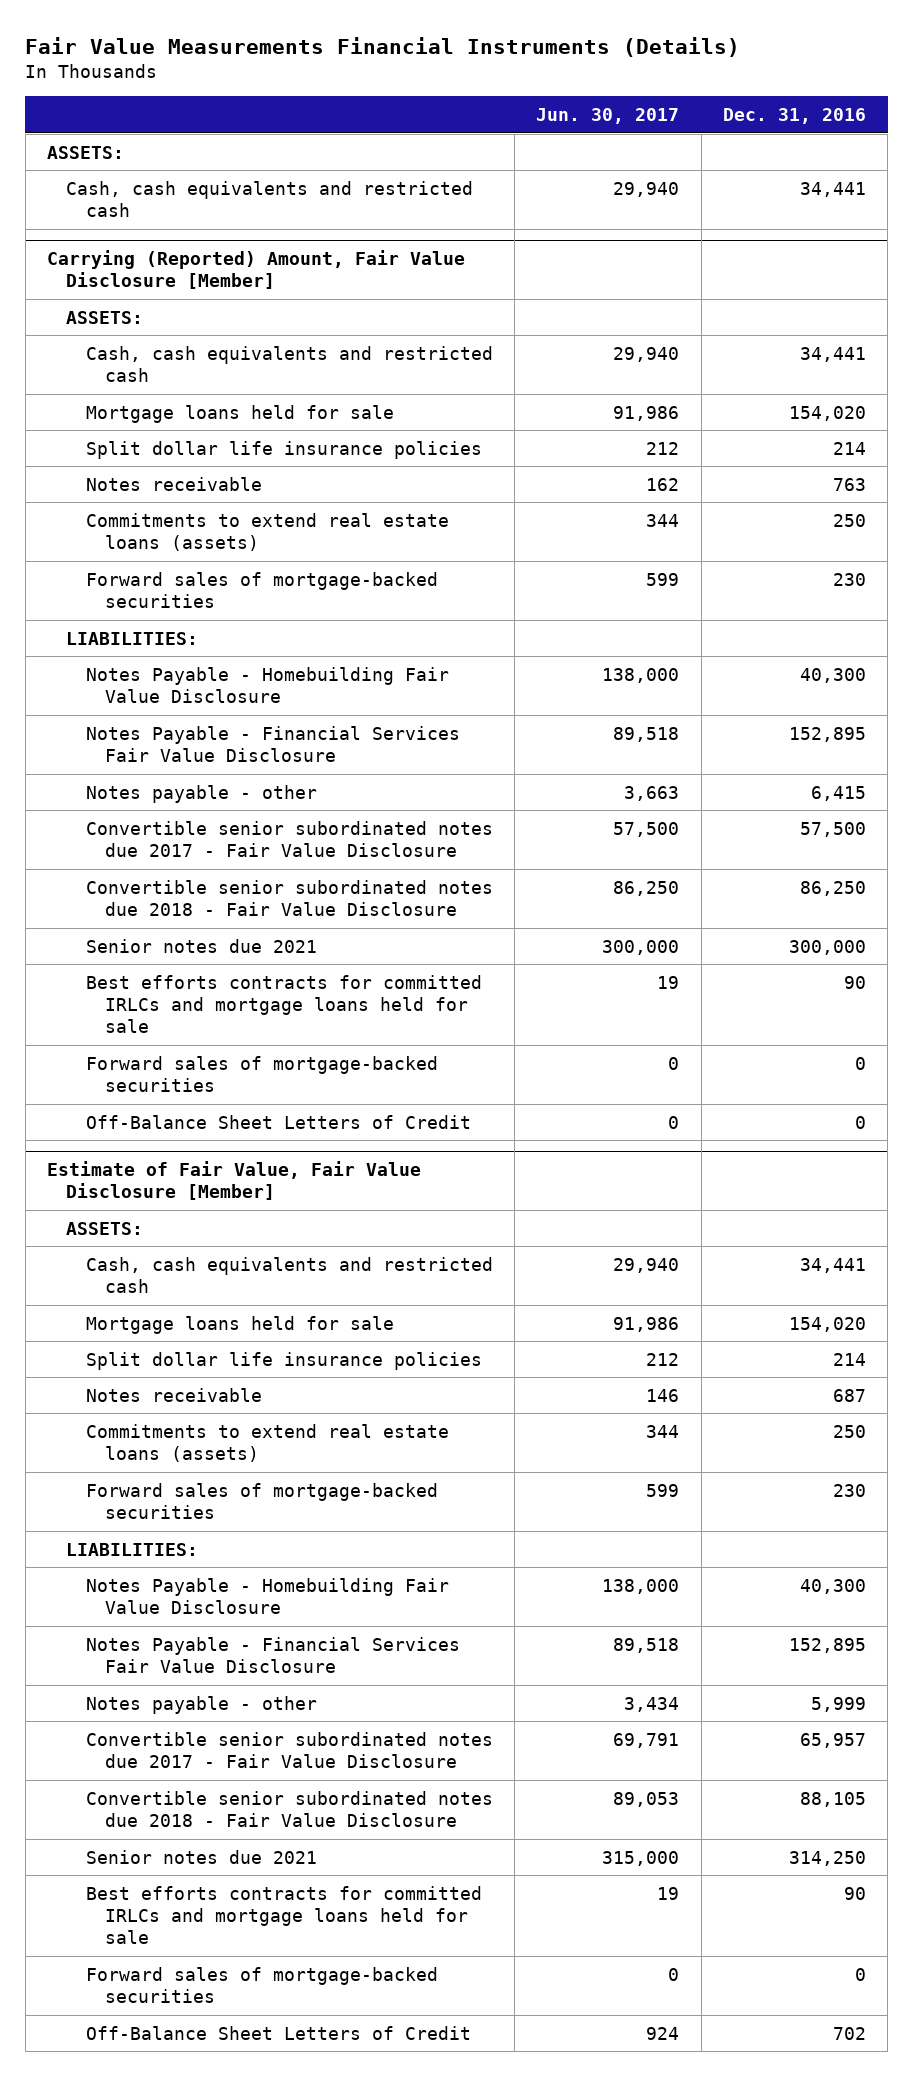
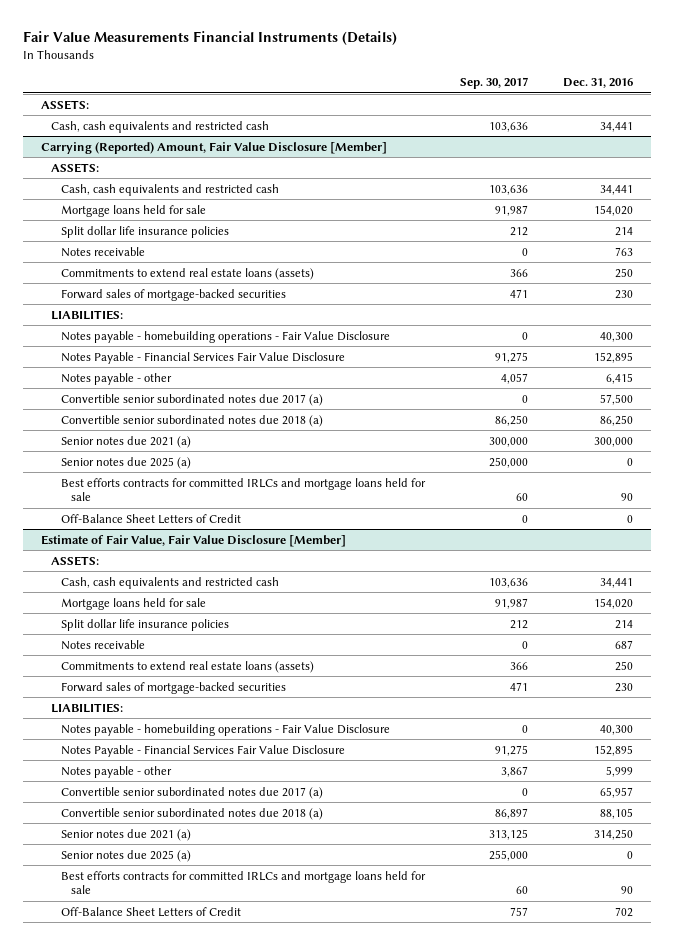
- | Jun. 30, 2017 | Dec. 31, 2016
+ | Sep. 30, 2017 | Dec. 31, 2016
@ Carrying (Reported) Amount, Fair Value Disclosure [Member]
- Notes Payable - Homebuilding Fair Value Disclosure | 138,000 | 40,300
+ Notes payable - homebuilding operations - Fair Value Disclosure | 0 | 40,300
- Convertible senior subordinated notes due 2017 - Fair Value Disclosure | 57,500 | 57,500
- Convertible senior subordinated notes due 2018 - Fair Value Disclosure | 86,250 | 86,250
- Senior notes due 2021 | 300,000 | 300,000
+ Convertible senior subordinated notes due 2017 (a) | 0 | 57,500
+ Convertible senior subordinated notes due 2018 (a) | 86,250 | 86,250
+ Senior notes due 2021 (a) | 300,000 | 300,000
+ Senior notes due 2025 (a) | 250,000 | 0
- Forward sales of mortgage-backed securities | 0 | 0
@ Estimate of Fair Value, Fair Value Disclosure [Member]
- Notes Payable - Homebuilding Fair Value Disclosure | 138,000 | 40,300
+ Notes payable - homebuilding operations - Fair Value Disclosure | 0 | 40,300
- Convertible senior subordinated notes due 2017 - Fair Value Disclosure | 69,791 | 65,957
- Convertible senior subordinated notes due 2018 - Fair Value Disclosure | 89,053 | 88,105
- Senior notes due 2021 | 315,000 | 314,250
+ Convertible senior subordinated notes due 2017 (a) | 0 | 65,957
+ Convertible senior subordinated notes due 2018 (a) | 86,897 | 88,105
+ Senior notes due 2021 (a) | 313,125 | 314,250
+ Senior notes due 2025 (a) | 255,000 | 0
- Forward sales of mortgage-backed securities | 0 | 0

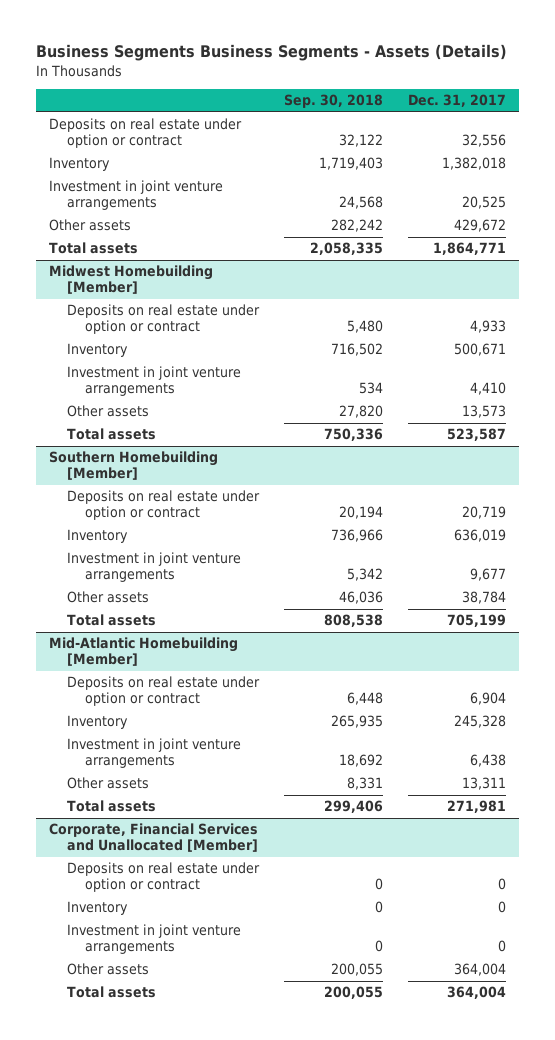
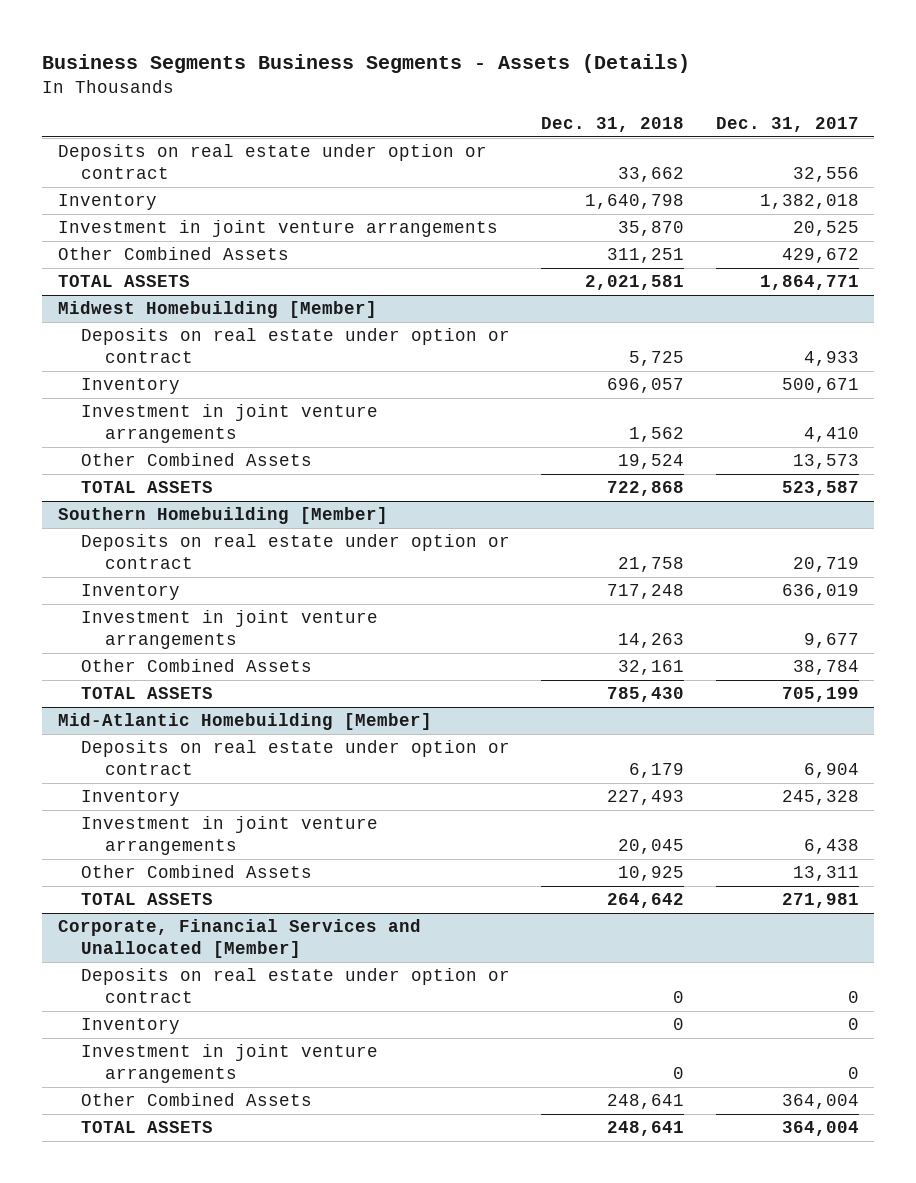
- | Sep. 30, 2018 | Dec. 31, 2017
+ | Dec. 31, 2018 | Dec. 31, 2017
- Other assets | 282,242 | 429,672
- Total assets | 2,058,335 | 1,864,771
+ Other Combined Assets | 311,251 | 429,672
+ TOTAL ASSETS | 2,021,581 | 1,864,771
@ Midwest Homebuilding [Member]
- Other assets | 27,820 | 13,573
- Total assets | 750,336 | 523,587
+ Other Combined Assets | 19,524 | 13,573
+ TOTAL ASSETS | 722,868 | 523,587
@ Southern Homebuilding [Member]
- Other assets | 46,036 | 38,784
- Total assets | 808,538 | 705,199
+ Other Combined Assets | 32,161 | 38,784
+ TOTAL ASSETS | 785,430 | 705,199
@ Mid-Atlantic Homebuilding [Member]
- Other assets | 8,331 | 13,311
- Total assets | 299,406 | 271,981
+ Other Combined Assets | 10,925 | 13,311
+ TOTAL ASSETS | 264,642 | 271,981
@ Corporate, Financial Services and Unallocated [Member]
- Other assets | 200,055 | 364,004
- Total assets | 200,055 | 364,004
+ Other Combined Assets | 248,641 | 364,004
+ TOTAL ASSETS | 248,641 | 364,004

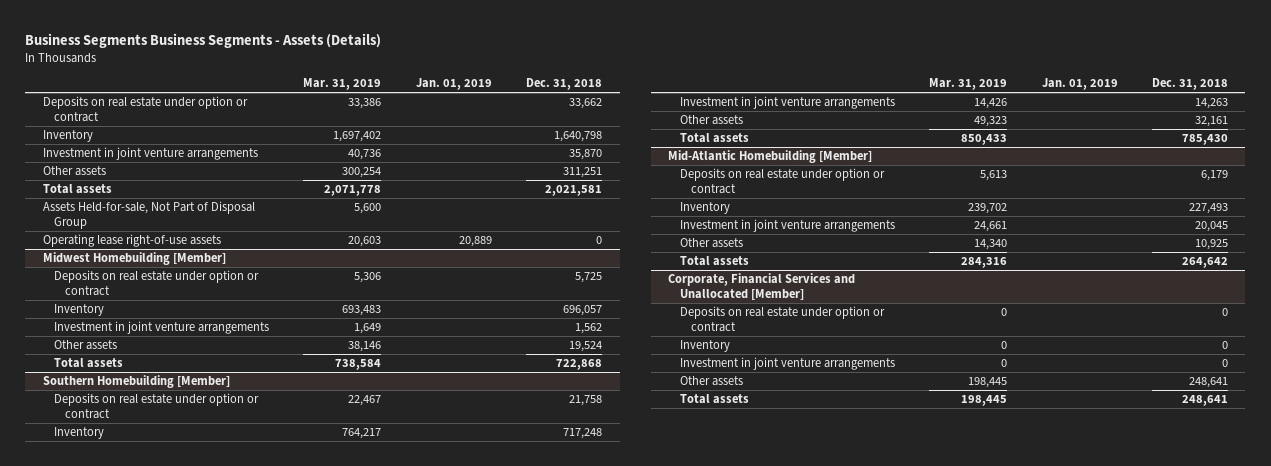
- | Dec. 31, 2018 | Dec. 31, 2017
+ | Mar. 31, 2019 | Jan. 01, 2019 | Dec. 31, 2018
- Other Combined Assets | 311,251 | 429,672
- TOTAL ASSETS | 2,021,581 | 1,864,771
+ Other assets | 300,254 | | 311,251
+ Total assets | 2,071,778 | | 2,021,581
+ Assets Held-for-sale, Not Part of Disposal Group | 5,600 | |
+ Operating lease right-of-use assets | 20,603 | 20,889 | 0
@ Midwest Homebuilding [Member]
- Other Combined Assets | 19,524 | 13,573
- TOTAL ASSETS | 722,868 | 523,587
+ Other assets | 38,146 | | 19,524
+ Total assets | 738,584 | | 722,868
@ Southern Homebuilding [Member]
- Other Combined Assets | 32,161 | 38,784
- TOTAL ASSETS | 785,430 | 705,199
+ Other assets | 49,323 | | 32,161
+ Total assets | 850,433 | | 785,430
@ Mid-Atlantic Homebuilding [Member]
- Other Combined Assets | 10,925 | 13,311
- TOTAL ASSETS | 264,642 | 271,981
+ Other assets | 14,340 | | 10,925
+ Total assets | 284,316 | | 264,642
@ Corporate, Financial Services and Unallocated [Member]
- Other Combined Assets | 248,641 | 364,004
- TOTAL ASSETS | 248,641 | 364,004
+ Other assets | 198,445 | | 248,641
+ Total assets | 198,445 | | 248,641

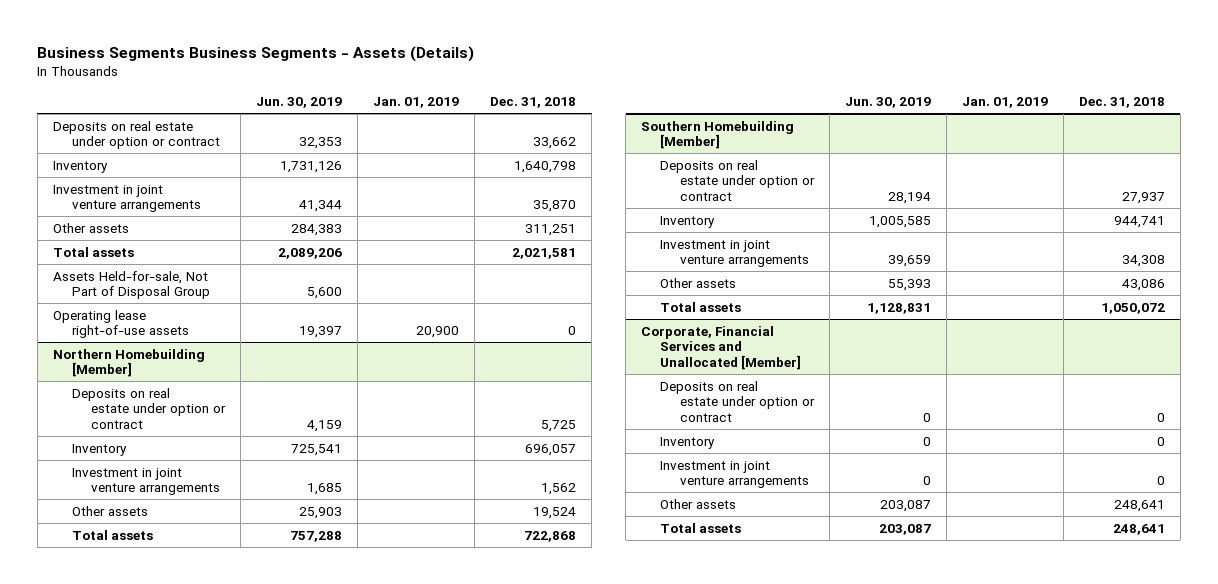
- | Mar. 31, 2019 | Jan. 01, 2019 | Dec. 31, 2018
+ | Jun. 30, 2019 | Jan. 01, 2019 | Dec. 31, 2018
- Operating lease right-of-use assets | 20,603 | 20,889 | 0
- Midwest Homebuilding [Member]
+ Operating lease right-of-use assets | 19,397 | 20,900 | 0
+ Northern Homebuilding [Member]
@ Southern Homebuilding [Member]
- Deposits on real estate under option or contract | 22,467 | | 21,758
- Inventory | 764,217 | | 717,248
- Investment in joint venture arrangements | 14,426 | | 14,263
- Other assets | 49,323 | | 32,161
- Total assets | 850,433 | | 785,430
- Mid-Atlantic Homebuilding [Member]
- Deposits on real estate under option or contract | 5,613 | | 6,179
- Inventory | 239,702 | | 227,493
- Investment in joint venture arrangements | 24,661 | | 20,045
- Other assets | 14,340 | | 10,925
- Total assets | 284,316 | | 264,642
@ Southern Homebuilding [Member]
+ Deposits on real estate under option or contract | 28,194 | | 27,937
+ Inventory | 1,005,585 | | 944,741
+ Investment in joint venture arrangements | 39,659 | | 34,308
+ Other assets | 55,393 | | 43,086
+ Total assets | 1,128,831 | | 1,050,072

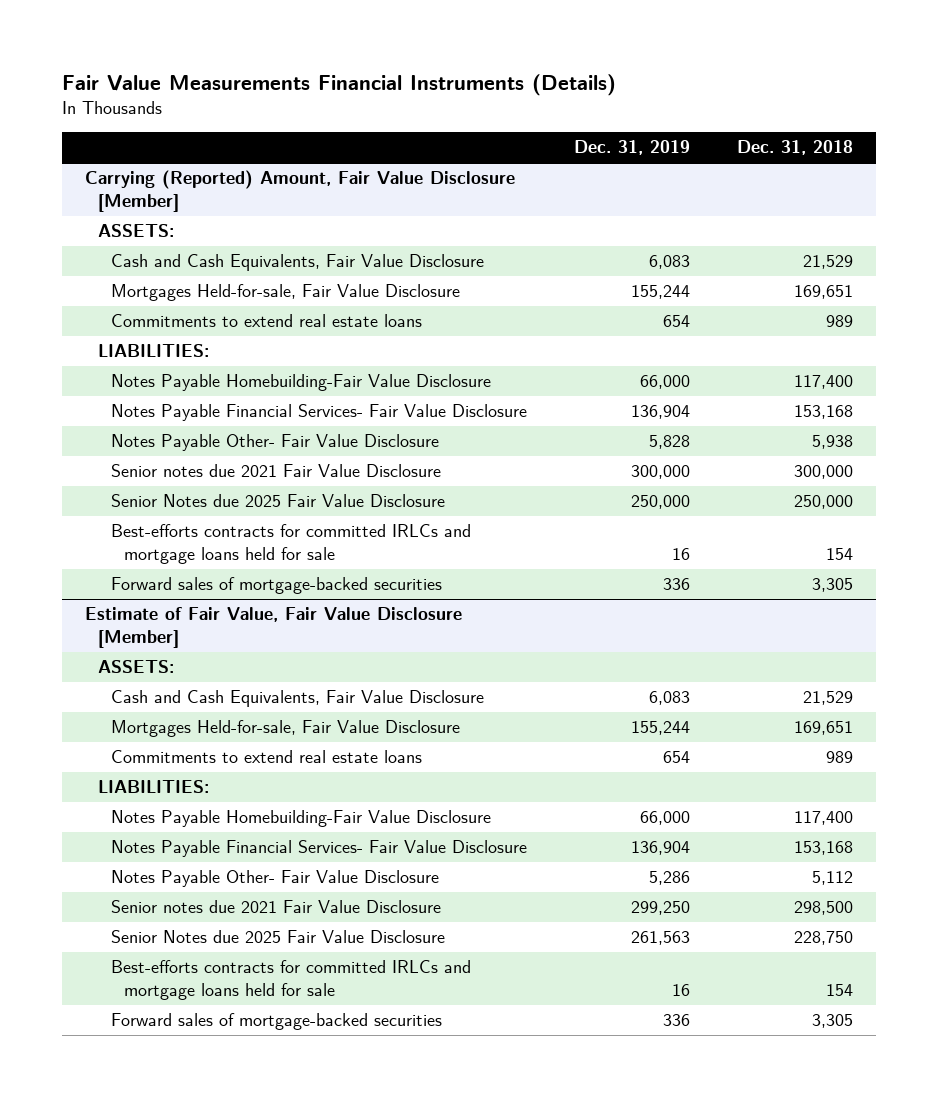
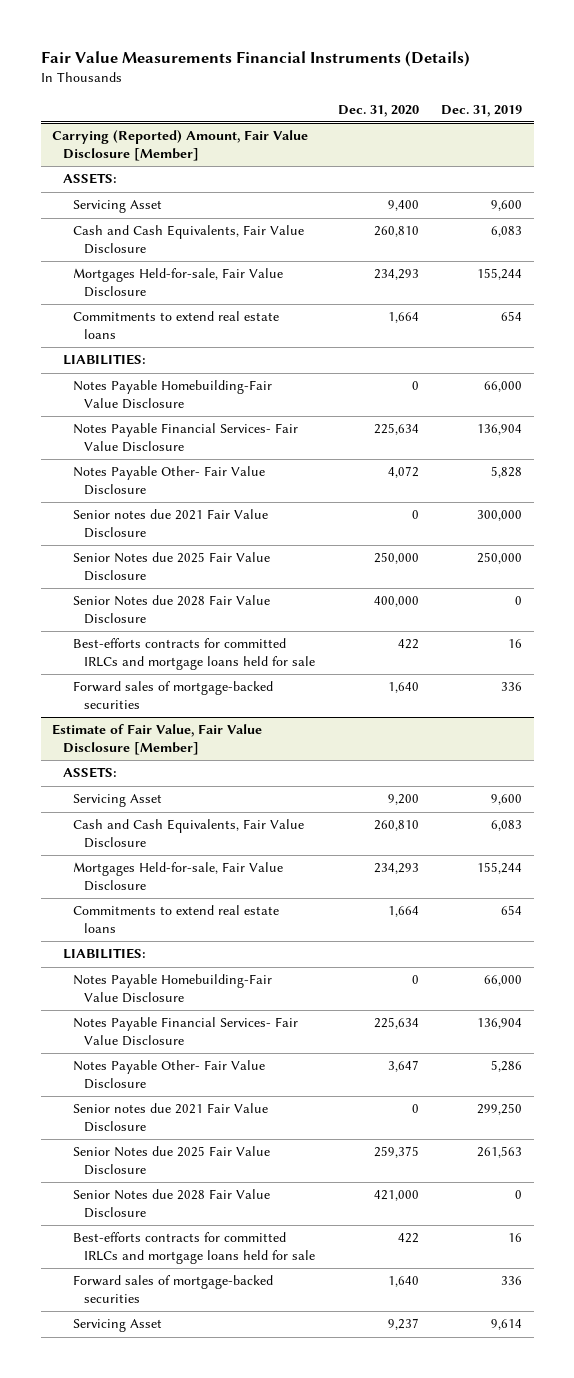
- | Dec. 31, 2019 | Dec. 31, 2018
+ | Dec. 31, 2020 | Dec. 31, 2019
@ Carrying (Reported) Amount, Fair Value Disclosure [Member]
+ Servicing Asset | 9,400 | 9,600
+ Senior Notes due 2028 Fair Value Disclosure | 400,000 | 0
@ Estimate of Fair Value, Fair Value Disclosure [Member]
+ Servicing Asset | 9,200 | 9,600
+ Senior Notes due 2028 Fair Value Disclosure | 421,000 | 0
+ Servicing Asset | 9,237 | 9,614

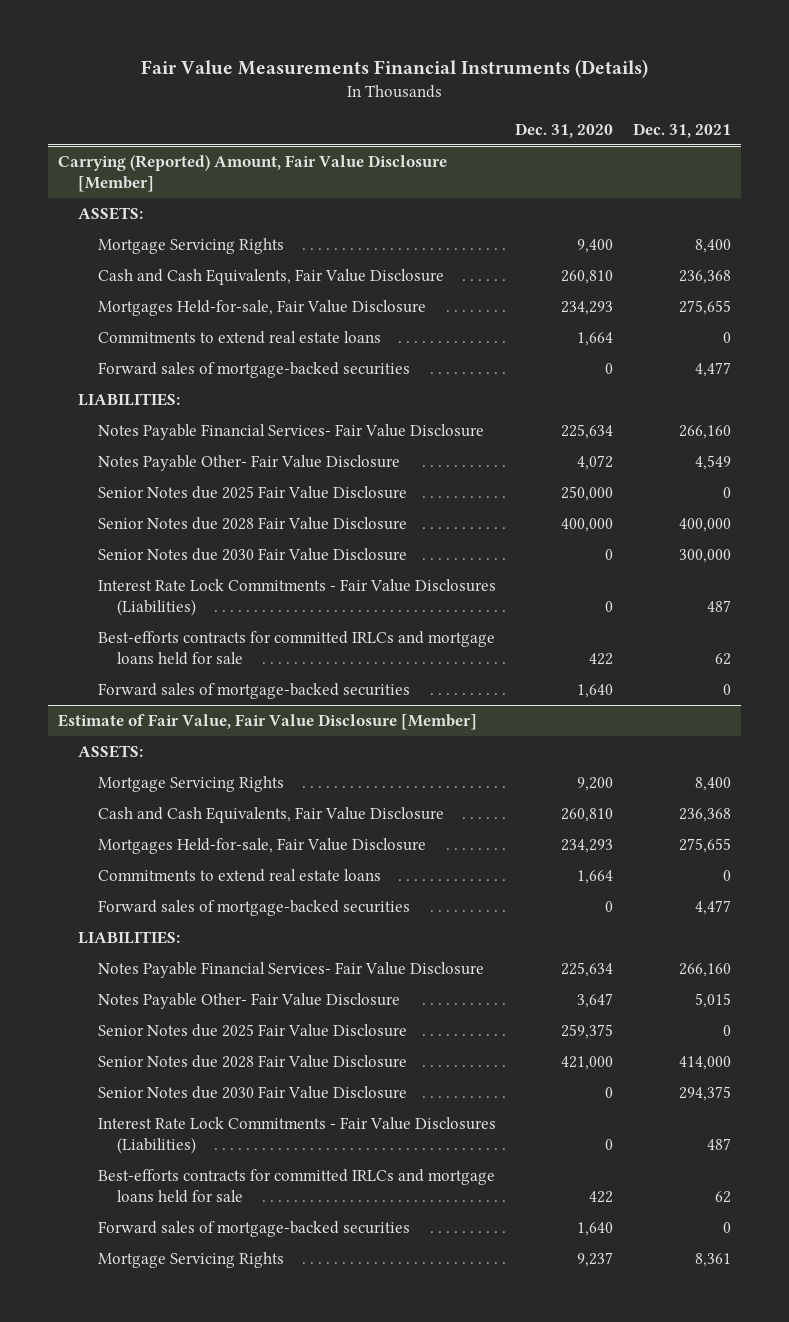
- | Dec. 31, 2020 | Dec. 31, 2019
+ | Dec. 31, 2020 | Dec. 31, 2021
@ Carrying (Reported) Amount, Fair Value Disclosure [Member]
- Servicing Asset | 9,400 | 9,600
+ Mortgage Servicing Rights | 9,400 | 8,400
+ Forward sales of mortgage-backed securities | 0 | 4,477
- Notes Payable Homebuilding-Fair Value Disclosure | 0 | 66,000
- Senior notes due 2021 Fair Value Disclosure | 0 | 300,000
+ Senior Notes due 2030 Fair Value Disclosure | 0 | 300,000
+ Interest Rate Lock Commitments - Fair Value Disclosures (Liabilities) | 0 | 487
@ Estimate of Fair Value, Fair Value Disclosure [Member]
- Servicing Asset | 9,200 | 9,600
+ Mortgage Servicing Rights | 9,200 | 8,400
+ Forward sales of mortgage-backed securities | 0 | 4,477
- Notes Payable Homebuilding-Fair Value Disclosure | 0 | 66,000
- Senior notes due 2021 Fair Value Disclosure | 0 | 299,250
+ Senior Notes due 2030 Fair Value Disclosure | 0 | 294,375
+ Interest Rate Lock Commitments - Fair Value Disclosures (Liabilities) | 0 | 487
- Servicing Asset | 9,237 | 9,614
+ Mortgage Servicing Rights | 9,237 | 8,361

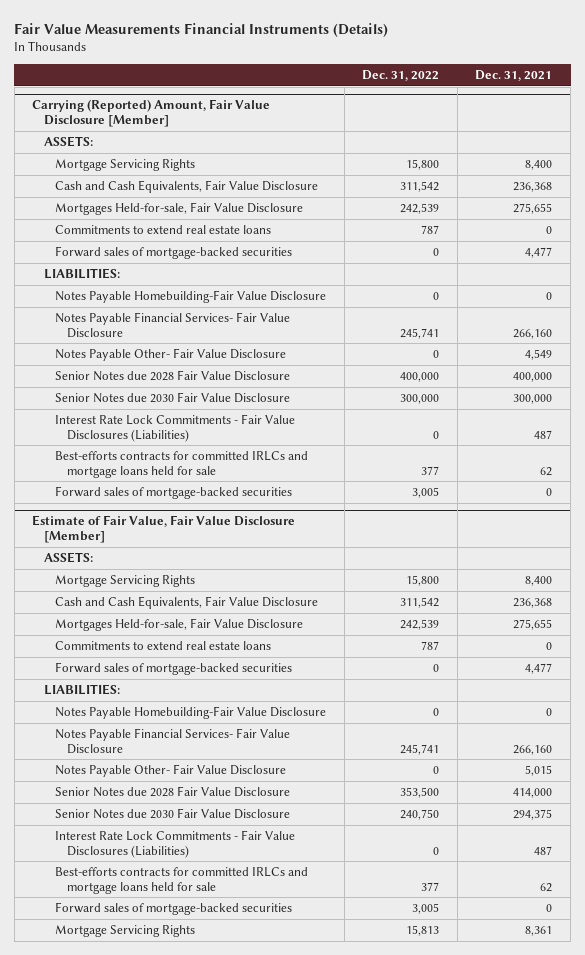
- | Dec. 31, 2020 | Dec. 31, 2021
+ | Dec. 31, 2022 | Dec. 31, 2021
@ Carrying (Reported) Amount, Fair Value Disclosure [Member]
+ Notes Payable Homebuilding-Fair Value Disclosure | 0 | 0
- Senior Notes due 2025 Fair Value Disclosure | 250,000 | 0
@ Estimate of Fair Value, Fair Value Disclosure [Member]
+ Notes Payable Homebuilding-Fair Value Disclosure | 0 | 0
- Senior Notes due 2025 Fair Value Disclosure | 259,375 | 0

